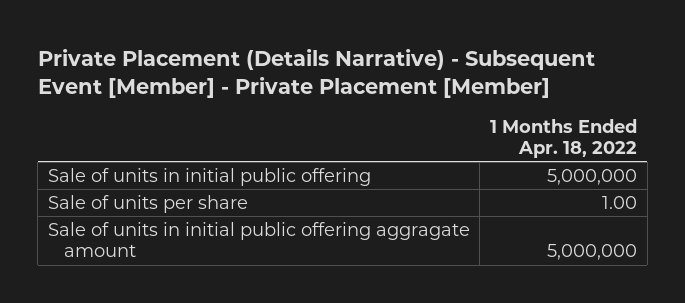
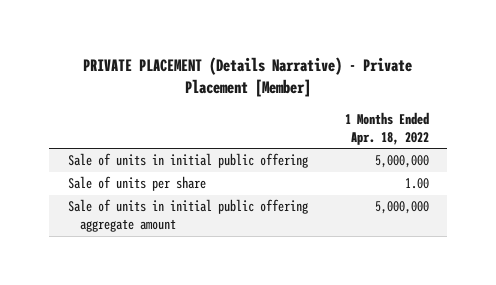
- Private Placement (Details Narrative) - Subsequent Event [Member] - Private Placement [Member]
+ PRIVATE PLACEMENT (Details Narrative) - Private Placement [Member]
- Sale of units in initial public offering aggragate amount | 5,000,000
+ Sale of units in initial public offering aggregate amount | 5,000,000

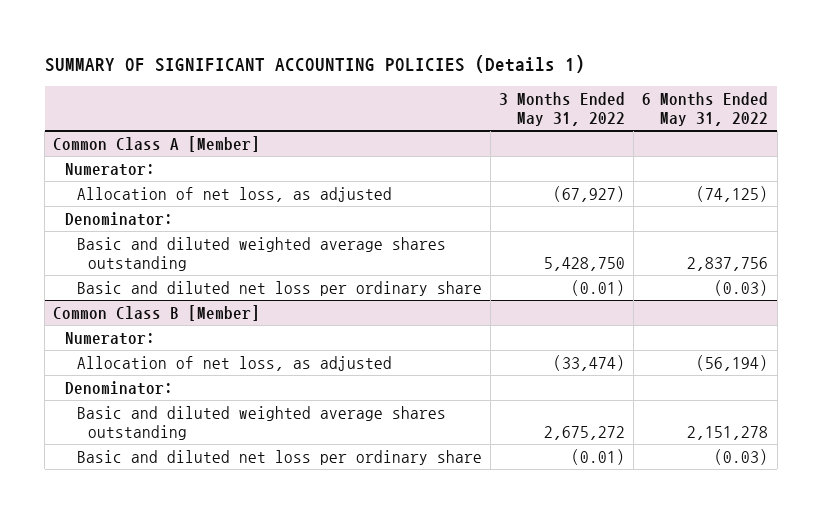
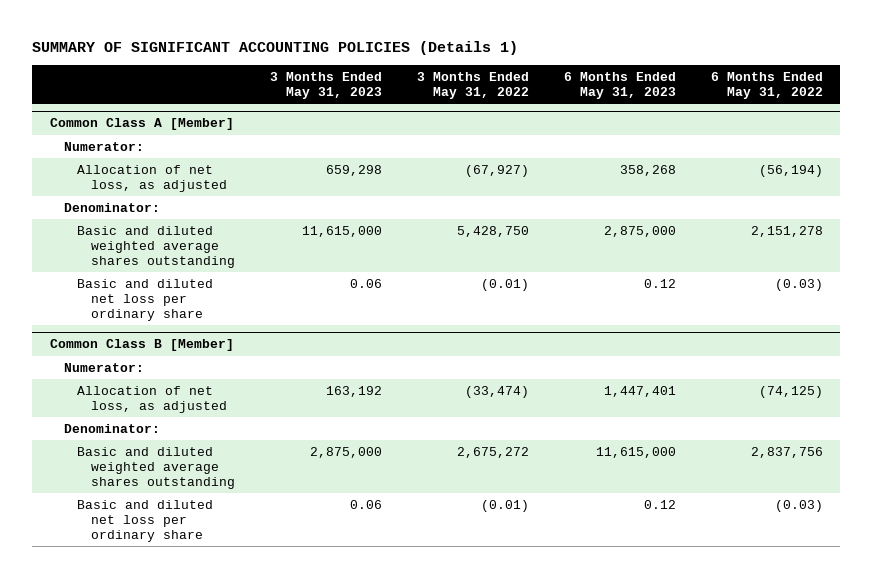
- | 3 Months Ended May 31, 2022 | 6 Months Ended May 31, 2022
+ | 3 Months Ended May 31, 2023 | 3 Months Ended May 31, 2022 | 6 Months Ended May 31, 2023 | 6 Months Ended May 31, 2022
@ Common Class A [Member]
- Allocation of net loss, as adjusted | (67,927) | (74,125)
+ Allocation of net loss, as adjusted | 659,298 | (67,927) | 358,268 | (56,194)
- Basic and diluted weighted average shares outstanding | 5,428,750 | 2,837,756
+ Basic and diluted weighted average shares outstanding | 11,615,000 | 5,428,750 | 2,875,000 | 2,151,278
@ Common Class B [Member]
- Allocation of net loss, as adjusted | (33,474) | (56,194)
+ Allocation of net loss, as adjusted | 163,192 | (33,474) | 1,447,401 | (74,125)
- Basic and diluted weighted average shares outstanding | 2,675,272 | 2,151,278
+ Basic and diluted weighted average shares outstanding | 2,875,000 | 2,675,272 | 11,615,000 | 2,837,756

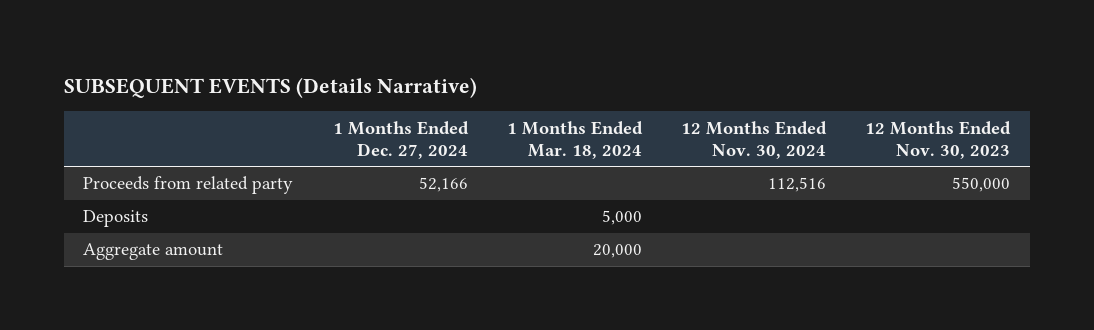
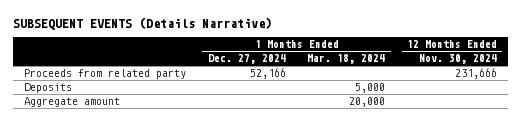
- | 1 Months Ended Dec. 27, 2024 | 1 Months Ended Mar. 18, 2024 | 12 Months Ended Nov. 30, 2024 | 12 Months Ended Nov. 30, 2023
+ | 1 Months Ended Dec. 27, 2024 | 1 Months Ended Mar. 18, 2024 | 12 Months Ended Nov. 30, 2024
- Proceeds from related party | 52,166 | | 112,516 | 550,000
+ Proceeds from related party | 52,166 | | 231,666

